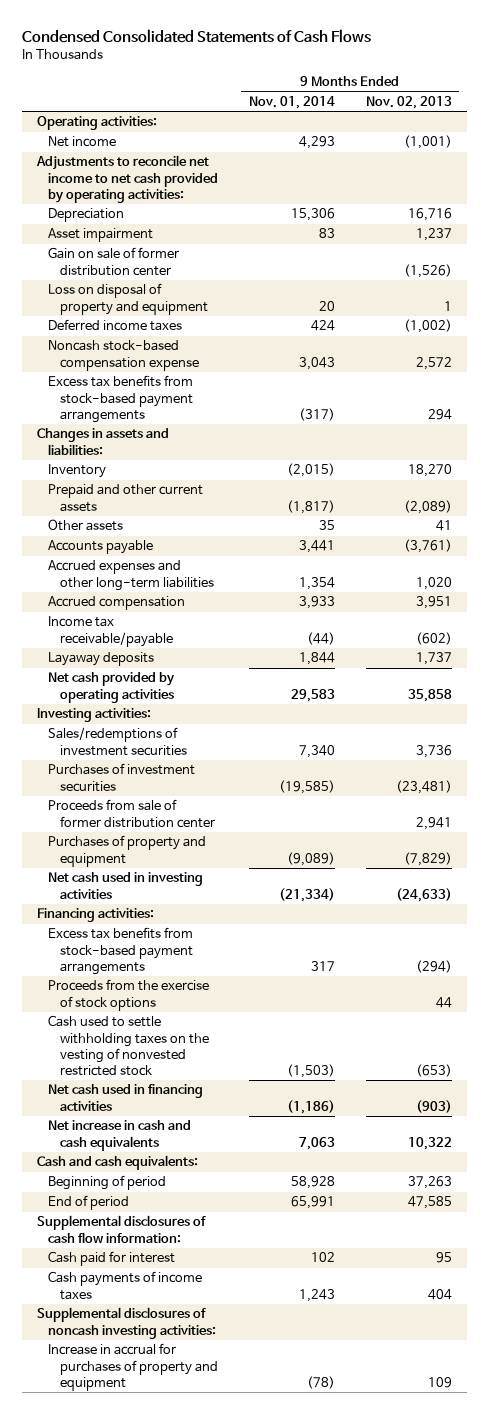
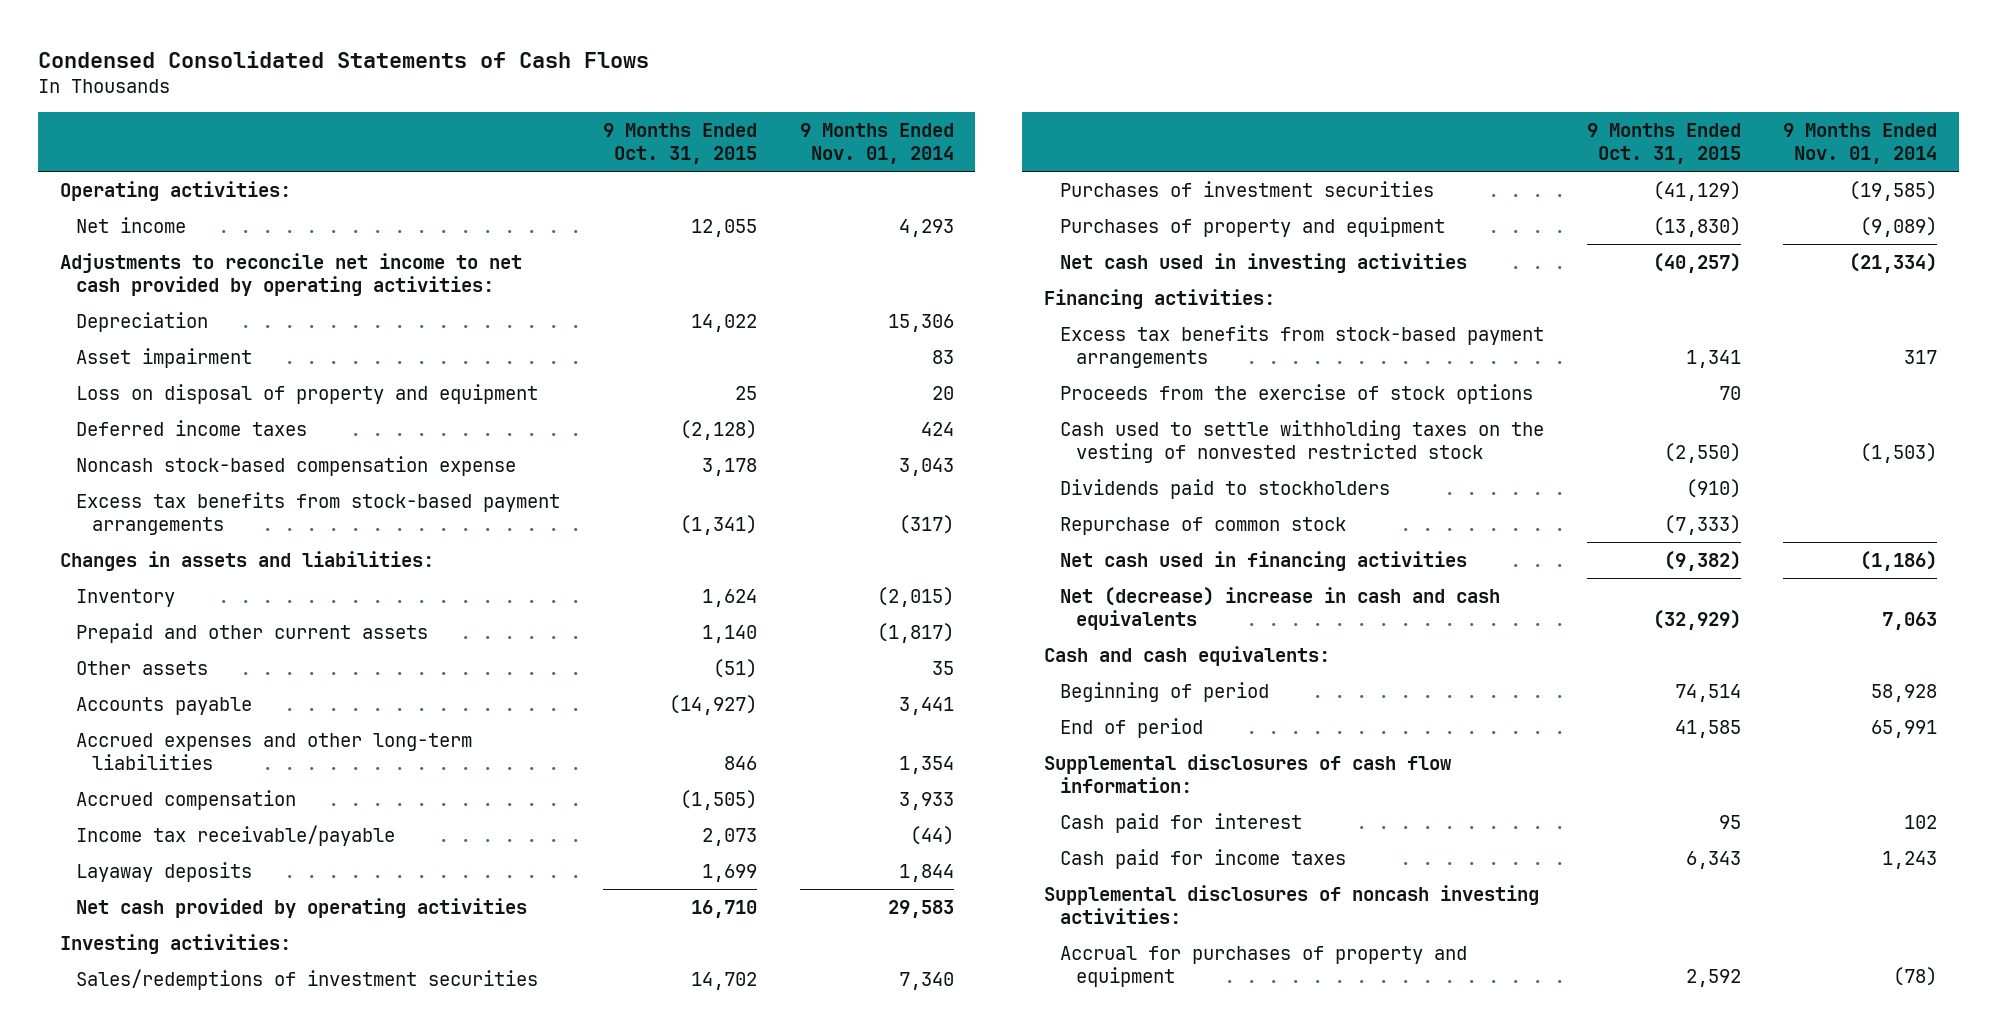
- | 9 Months Ended Nov. 01, 2014 | 9 Months Ended Nov. 02, 2013
+ | 9 Months Ended Oct. 31, 2015 | 9 Months Ended Nov. 01, 2014
- Gain on sale of former distribution center | | (1,526)
- Proceeds from sale of former distribution center | | 2,941
+ Dividends paid to stockholders | (910) |
+ Repurchase of common stock | (7,333) |
- Net increase in cash and cash equivalents | 7,063 | 10,322
+ Net (decrease) increase in cash and cash equivalents | (32,929) | 7,063
- Cash payments of income taxes | 1,243 | 404
+ Cash paid for income taxes | 6,343 | 1,243
- Increase in accrual for purchases of property and equipment | (78) | 109
+ Accrual for purchases of property and equipment | 2,592 | (78)

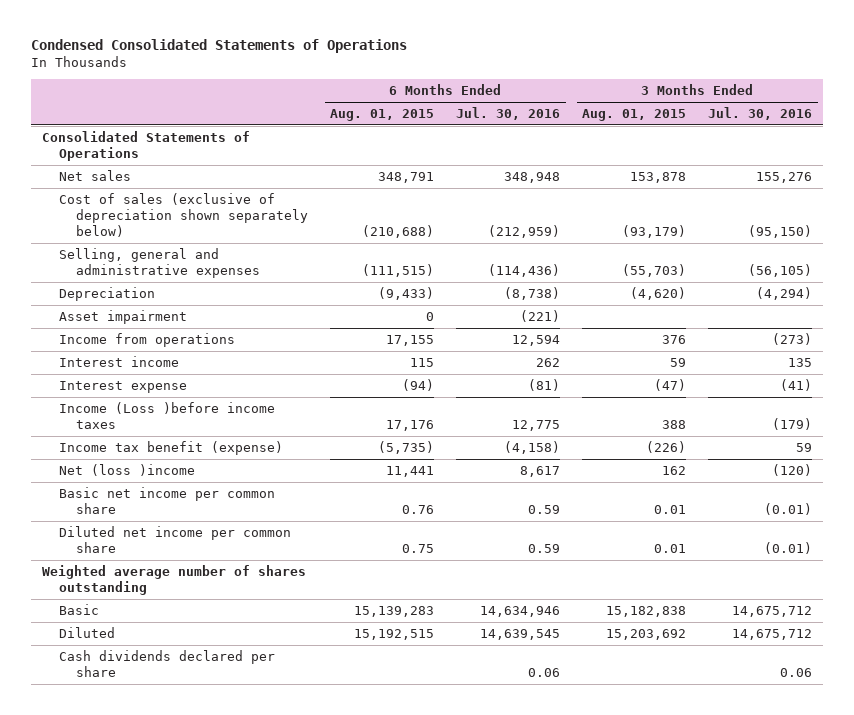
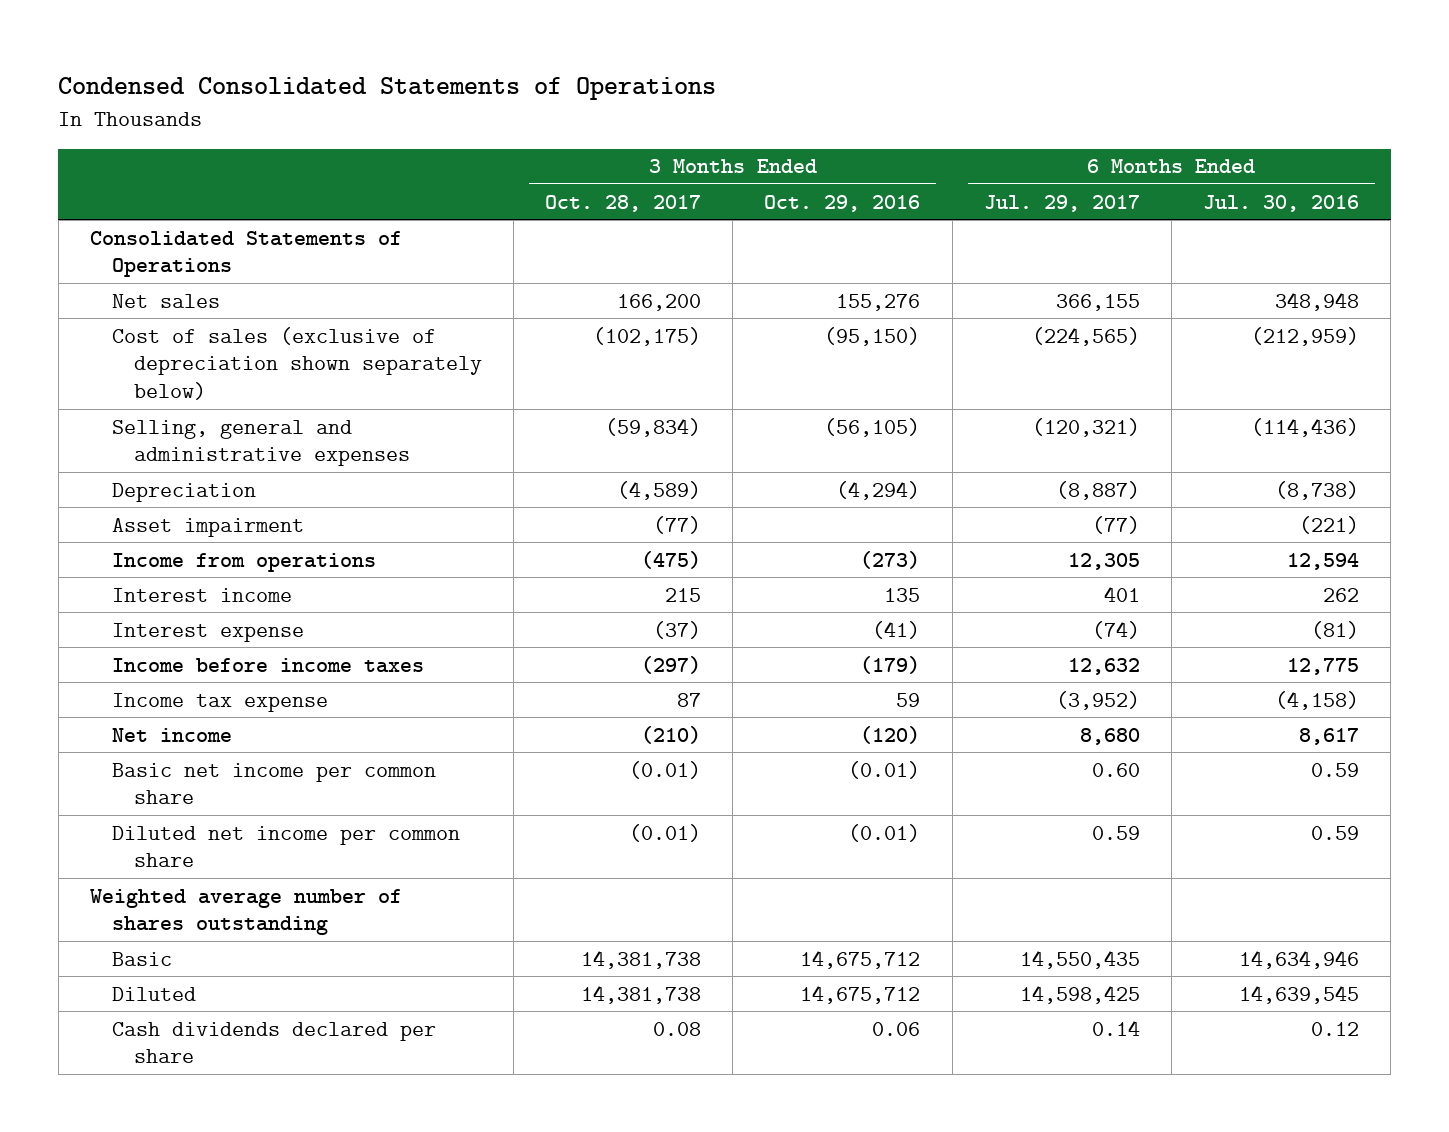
- | 6 Months Ended Aug. 01, 2015 | 6 Months Ended Jul. 30, 2016 | 3 Months Ended Aug. 01, 2015 | 3 Months Ended Jul. 30, 2016
+ | 3 Months Ended Oct. 28, 2017 | 3 Months Ended Oct. 29, 2016 | 6 Months Ended Jul. 29, 2017 | 6 Months Ended Jul. 30, 2016
- Income (Loss )before income taxes | 17,176 | 12,775 | 388 | (179)
- Income tax benefit (expense) | (5,735) | (4,158) | (226) | 59
- Net (loss )income | 11,441 | 8,617 | 162 | (120)
+ Income before income taxes | (297) | (179) | 12,632 | 12,775
+ Income tax expense | 87 | 59 | (3,952) | (4,158)
+ Net income | (210) | (120) | 8,680 | 8,617
- Cash dividends declared per share | | 0.06 | | 0.06
+ Cash dividends declared per share | 0.08 | 0.06 | 0.14 | 0.12

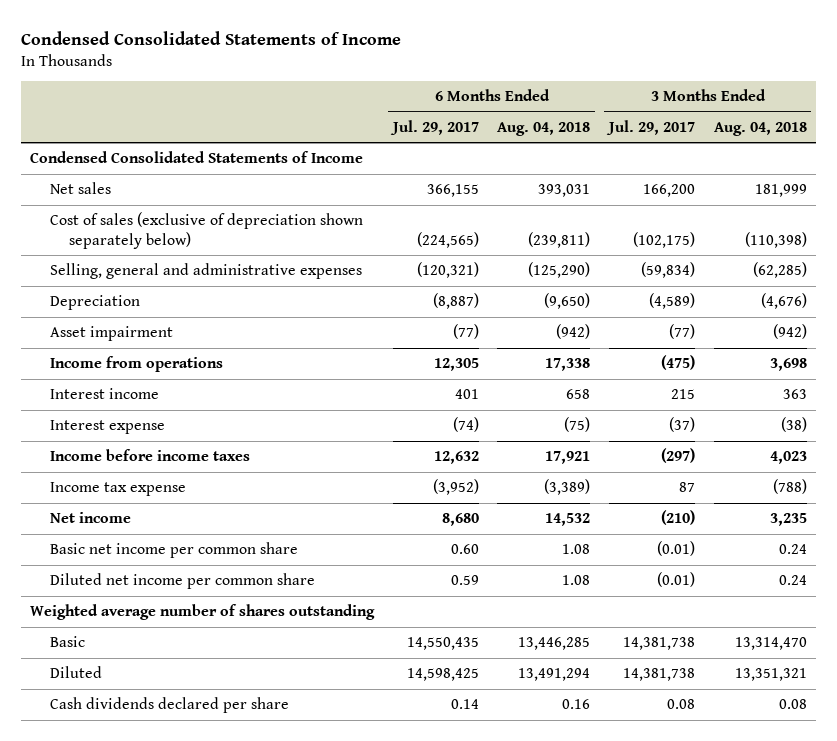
- Condensed Consolidated Statements of Operations
+ Condensed Consolidated Statements of Income
- | 3 Months Ended Oct. 28, 2017 | 3 Months Ended Oct. 29, 2016 | 6 Months Ended Jul. 29, 2017 | 6 Months Ended Jul. 30, 2016
+ | 6 Months Ended Jul. 29, 2017 | 6 Months Ended Aug. 04, 2018 | 3 Months Ended Jul. 29, 2017 | 3 Months Ended Aug. 04, 2018
- Consolidated Statements of Operations
+ Condensed Consolidated Statements of Income

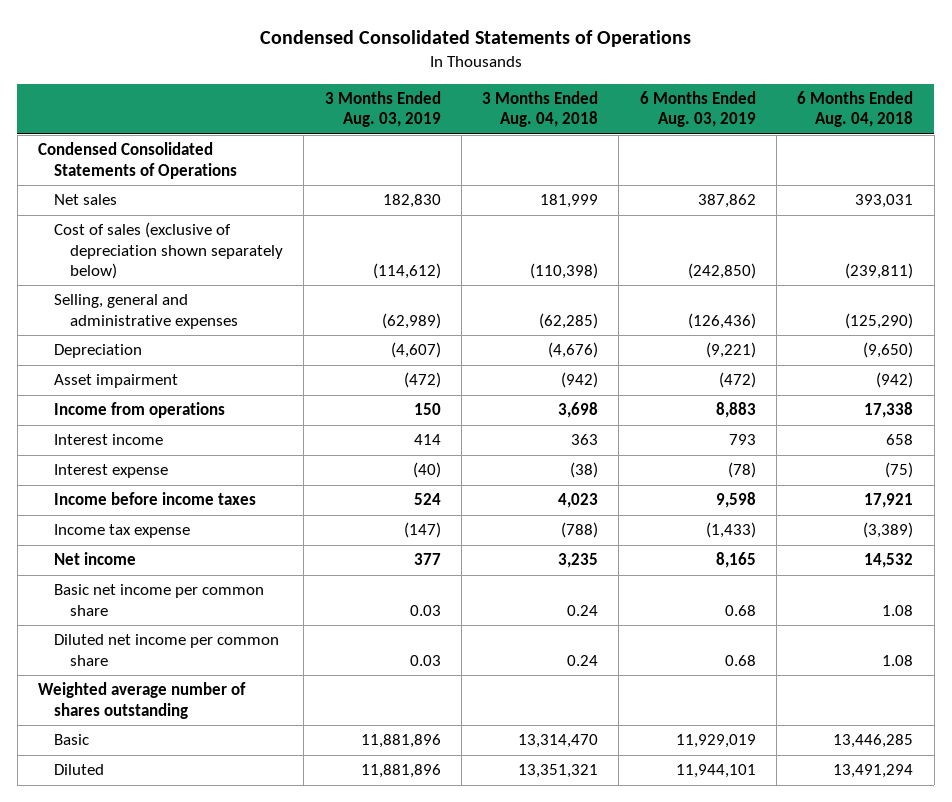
- Condensed Consolidated Statements of Income
+ Condensed Consolidated Statements of Operations
- | 6 Months Ended Jul. 29, 2017 | 6 Months Ended Aug. 04, 2018 | 3 Months Ended Jul. 29, 2017 | 3 Months Ended Aug. 04, 2018
+ | 3 Months Ended Aug. 03, 2019 | 3 Months Ended Aug. 04, 2018 | 6 Months Ended Aug. 03, 2019 | 6 Months Ended Aug. 04, 2018
- Condensed Consolidated Statements of Income
+ Condensed Consolidated Statements of Operations
- Cash dividends declared per share | 0.14 | 0.16 | 0.08 | 0.08

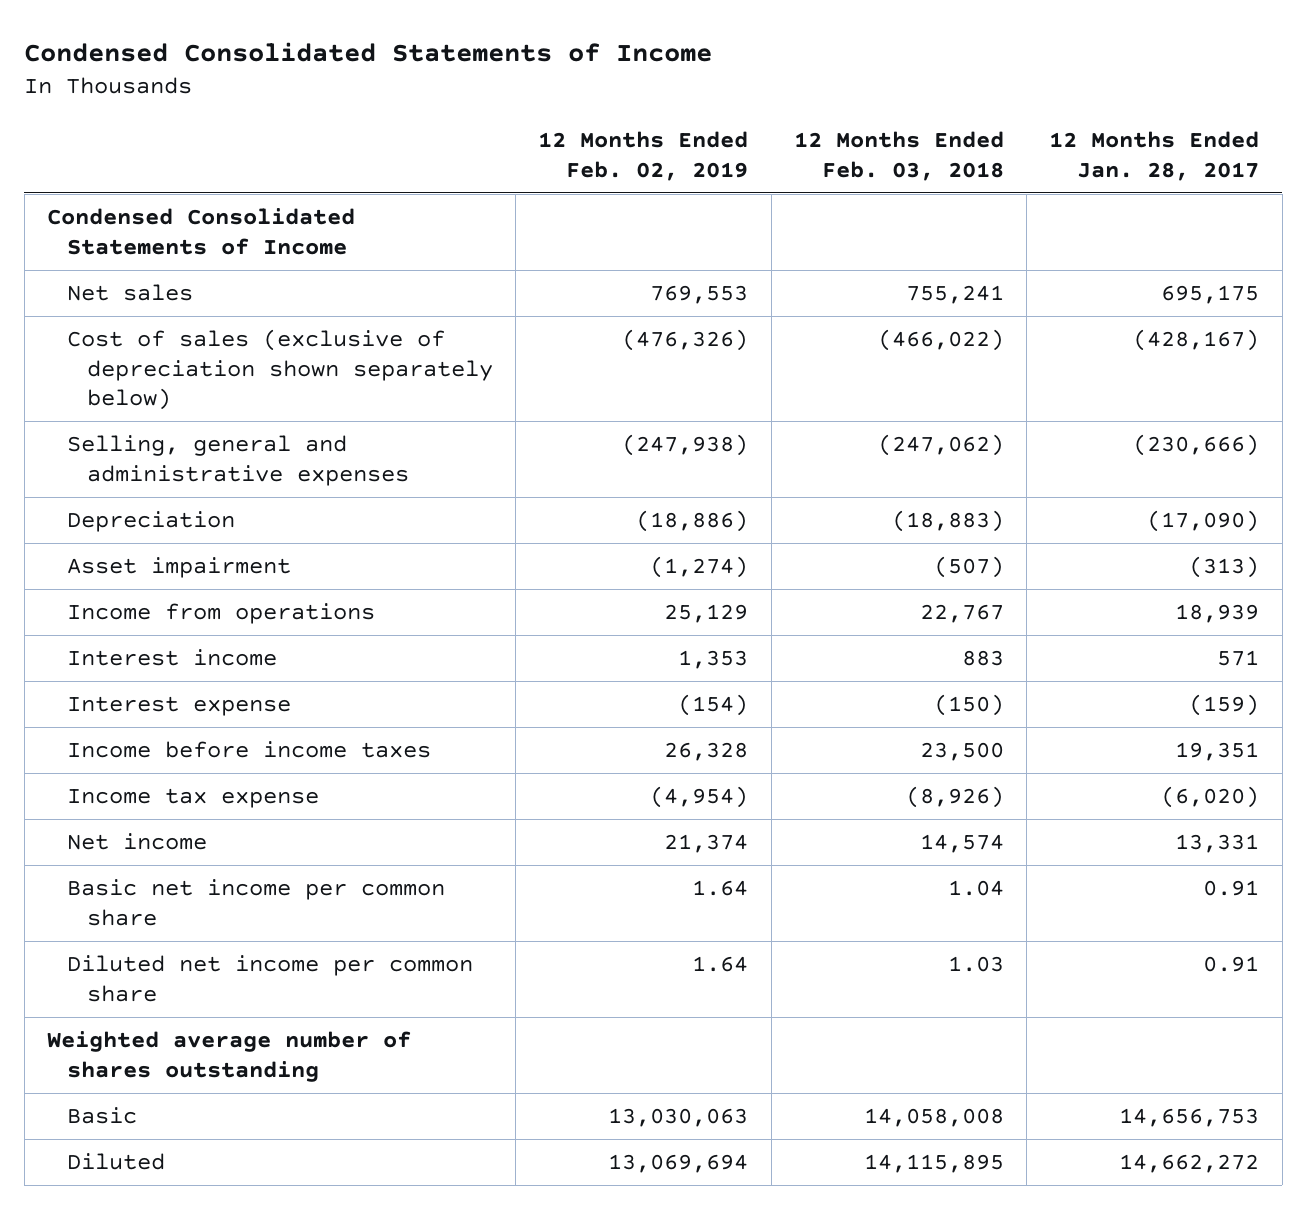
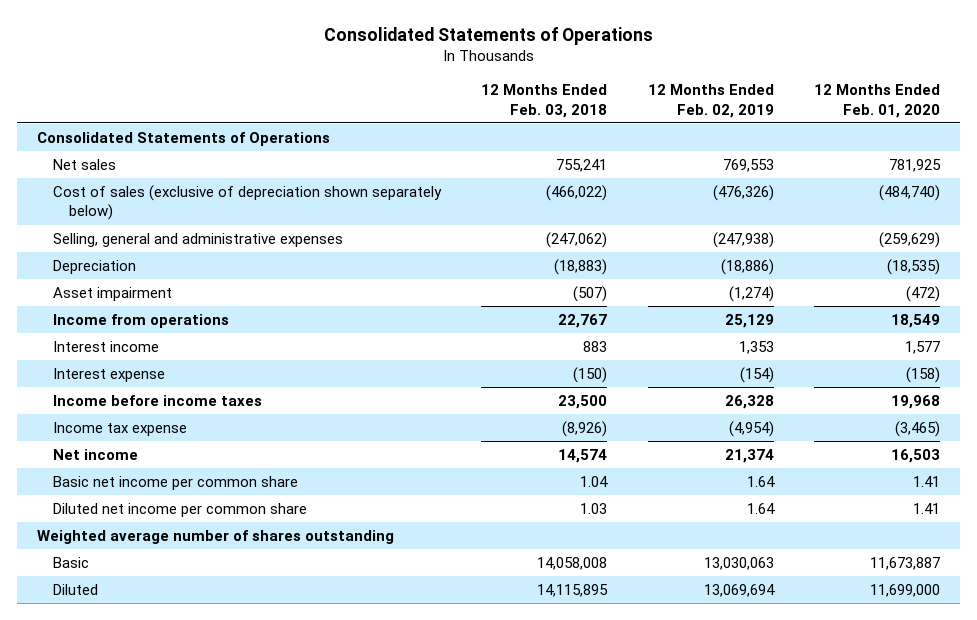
- Condensed Consolidated Statements of Income
+ Consolidated Statements of Operations
- | 12 Months Ended Feb. 02, 2019 | 12 Months Ended Feb. 03, 2018 | 12 Months Ended Jan. 28, 2017
+ | 12 Months Ended Feb. 03, 2018 | 12 Months Ended Feb. 02, 2019 | 12 Months Ended Feb. 01, 2020
- Condensed Consolidated Statements of Income
+ Consolidated Statements of Operations

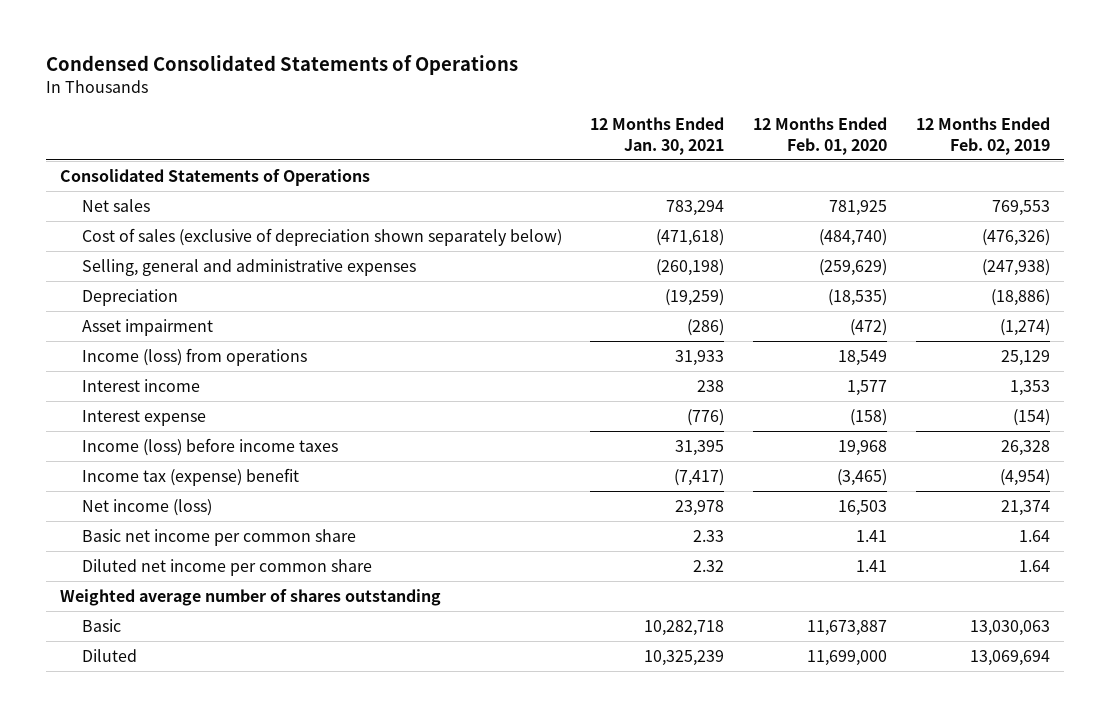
- Consolidated Statements of Operations
+ Condensed Consolidated Statements of Operations
- | 12 Months Ended Feb. 03, 2018 | 12 Months Ended Feb. 02, 2019 | 12 Months Ended Feb. 01, 2020
+ | 12 Months Ended Jan. 30, 2021 | 12 Months Ended Feb. 01, 2020 | 12 Months Ended Feb. 02, 2019
- Income from operations | 22,767 | 25,129 | 18,549
+ Income (loss) from operations | 31,933 | 18,549 | 25,129
- Income before income taxes | 23,500 | 26,328 | 19,968
- Income tax expense | (8,926) | (4,954) | (3,465)
- Net income | 14,574 | 21,374 | 16,503
+ Income (loss) before income taxes | 31,395 | 19,968 | 26,328
+ Income tax (expense) benefit | (7,417) | (3,465) | (4,954)
+ Net income (loss) | 23,978 | 16,503 | 21,374

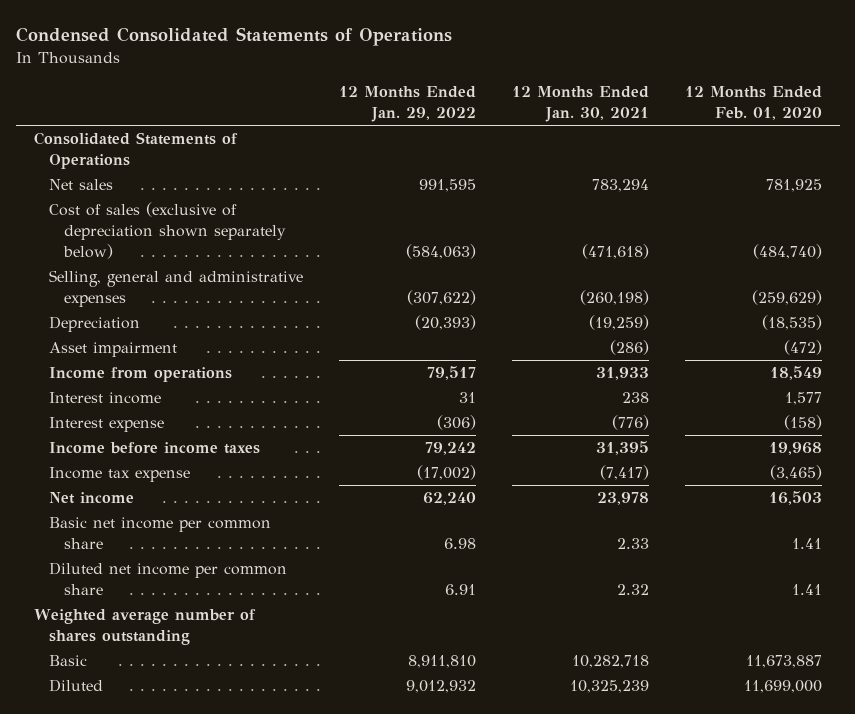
- | 12 Months Ended Jan. 30, 2021 | 12 Months Ended Feb. 01, 2020 | 12 Months Ended Feb. 02, 2019
+ | 12 Months Ended Jan. 29, 2022 | 12 Months Ended Jan. 30, 2021 | 12 Months Ended Feb. 01, 2020
- Income (loss) from operations | 31,933 | 18,549 | 25,129
+ Income from operations | 79,517 | 31,933 | 18,549
- Income (loss) before income taxes | 31,395 | 19,968 | 26,328
- Income tax (expense) benefit | (7,417) | (3,465) | (4,954)
- Net income (loss) | 23,978 | 16,503 | 21,374
+ Income before income taxes | 79,242 | 31,395 | 19,968
+ Income tax expense | (17,002) | (7,417) | (3,465)
+ Net income | 62,240 | 23,978 | 16,503

